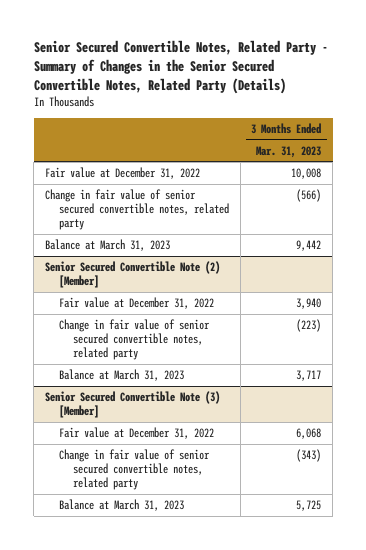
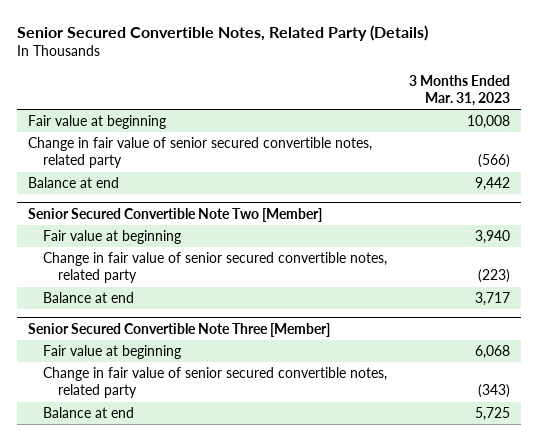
- Senior Secured Convertible Notes, Related Party - Summary of Changes in the Senior Secured Convertible Notes, Related Party (Details)
+ Senior Secured Convertible Notes, Related Party (Details)
- Fair value at December 31, 2022 | 10,008
+ Fair value at beginning | 10,008
- Balance at March 31, 2023 | 9,442
- Senior Secured Convertible Note (2) [Member]
- Fair value at December 31, 2022 | 3,940
+ Balance at end | 9,442
+ Senior Secured Convertible Note Two [Member]
+ Fair value at beginning | 3,940
- Balance at March 31, 2023 | 3,717
- Senior Secured Convertible Note (3) [Member]
- Fair value at December 31, 2022 | 6,068
+ Balance at end | 3,717
+ Senior Secured Convertible Note Three [Member]
+ Fair value at beginning | 6,068
- Balance at March 31, 2023 | 5,725
+ Balance at end | 5,725

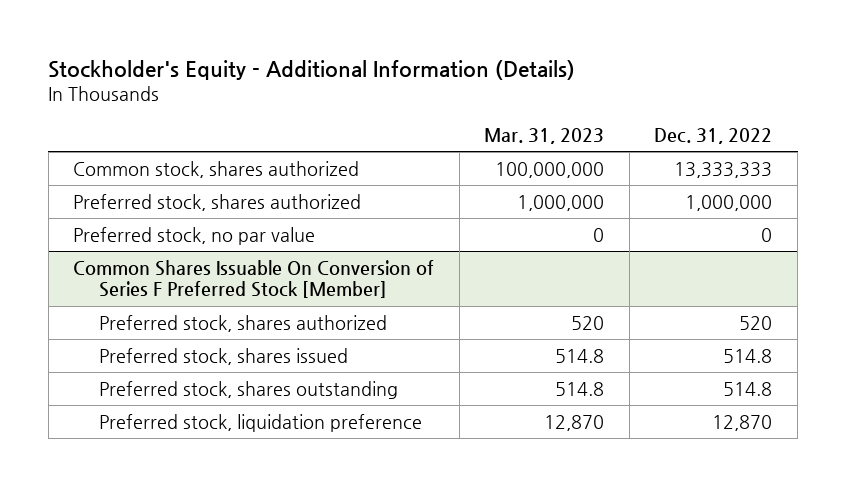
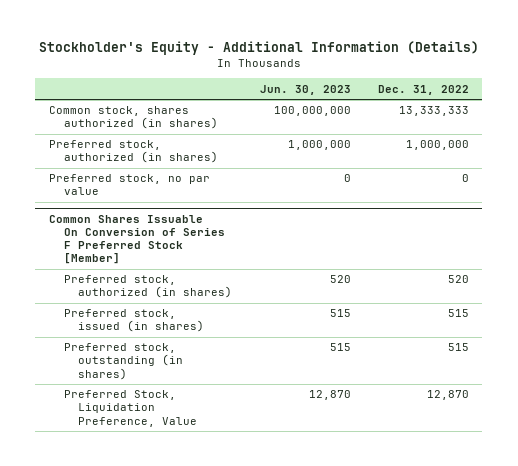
- | Mar. 31, 2023 | Dec. 31, 2022
+ | Jun. 30, 2023 | Dec. 31, 2022
- Common stock, shares authorized | 100,000,000 | 13,333,333
- Preferred stock, shares authorized | 1,000,000 | 1,000,000
+ Common stock, shares authorized (in shares) | 100,000,000 | 13,333,333
+ Preferred stock, authorized (in shares) | 1,000,000 | 1,000,000
@ Common Shares Issuable On Conversion of Series F Preferred Stock [Member]
- Preferred stock, shares authorized | 520 | 520
- Preferred stock, shares issued | 514.8 | 514.8
- Preferred stock, shares outstanding | 514.8 | 514.8
- Preferred stock, liquidation preference | 12,870 | 12,870
+ Preferred stock, authorized (in shares) | 520 | 520
+ Preferred stock, issued (in shares) | 515 | 515
+ Preferred stock, outstanding (in shares) | 515 | 515
+ Preferred Stock, Liquidation Preference, Value | 12,870 | 12,870

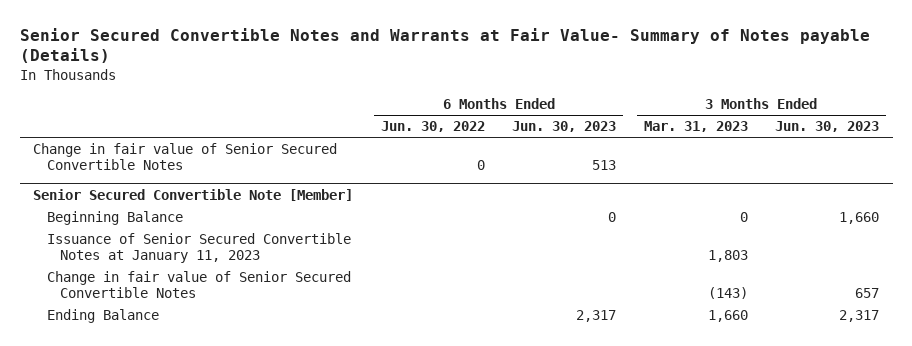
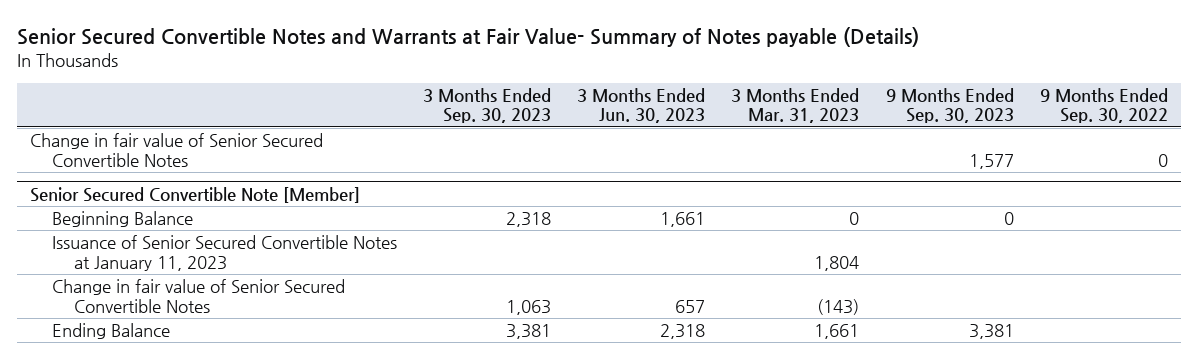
- | 6 Months Ended Jun. 30, 2022 | 6 Months Ended Jun. 30, 2023 | 3 Months Ended Mar. 31, 2023 | 3 Months Ended Jun. 30, 2023
+ | 3 Months Ended Sep. 30, 2023 | 3 Months Ended Jun. 30, 2023 | 3 Months Ended Mar. 31, 2023 | 9 Months Ended Sep. 30, 2023 | 9 Months Ended Sep. 30, 2022
@ Senior Secured Convertible Note [Member]
- Beginning Balance | | 0 | 0 | 1,660
- Issuance of Senior Secured Convertible Notes at January 11, 2023 | | | 1,803 |
+ Beginning Balance | 2,318 | 1,661 | 0 | 0 |
+ Issuance of Senior Secured Convertible Notes at January 11, 2023 | | | 1,804 | |
- Ending Balance | | 2,317 | 1,660 | 2,317
+ Ending Balance | 3,381 | 2,318 | 1,661 | 3,381 |

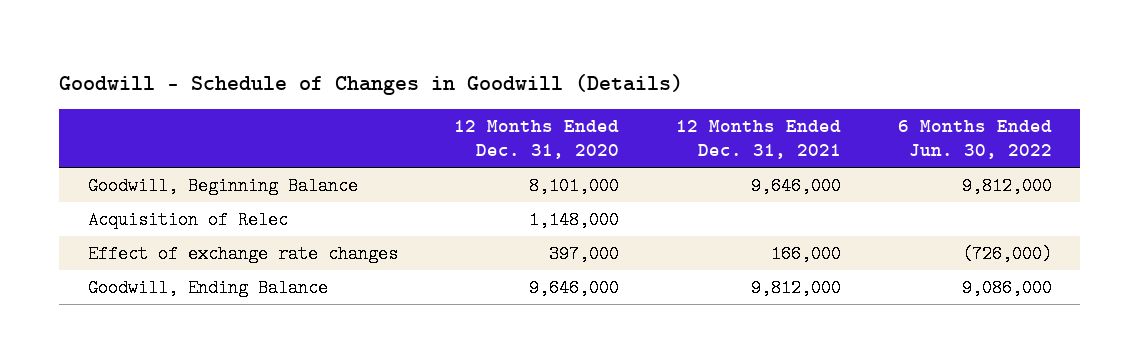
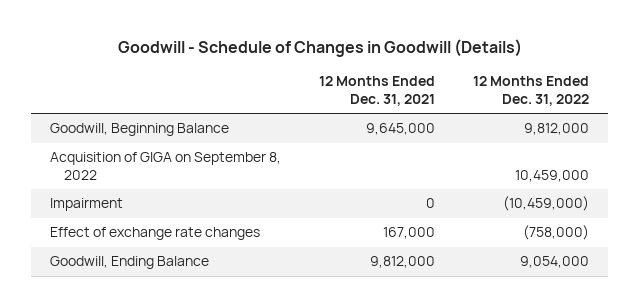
- | 12 Months Ended Dec. 31, 2020 | 12 Months Ended Dec. 31, 2021 | 6 Months Ended Jun. 30, 2022
+ | 12 Months Ended Dec. 31, 2021 | 12 Months Ended Dec. 31, 2022
- Goodwill, Beginning Balance | 8,101,000 | 9,646,000 | 9,812,000
- Acquisition of Relec | 1,148,000 | |
- Effect of exchange rate changes | 397,000 | 166,000 | (726,000)
+ Goodwill, Beginning Balance | 9,645,000 | 9,812,000
+ Acquisition of GIGA on September 8, 2022 | | 10,459,000
+ Impairment | 0 | (10,459,000)
+ Effect of exchange rate changes | 167,000 | (758,000)

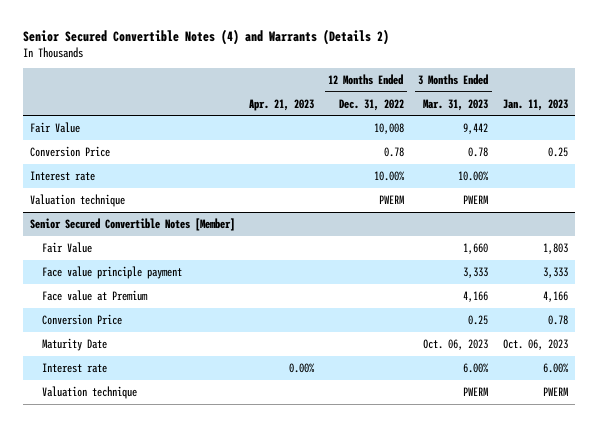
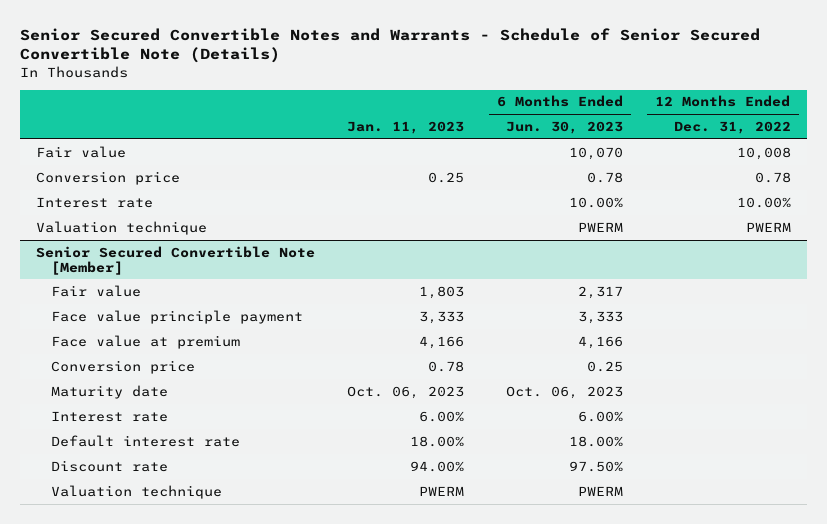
- Senior Secured Convertible Notes (4) and Warrants (Details 2)
+ Senior Secured Convertible Notes and Warrants - Schedule of Senior Secured Convertible Note (Details)
- | Apr. 21, 2023 | 12 Months Ended Dec. 31, 2022 | 3 Months Ended Mar. 31, 2023 | Jan. 11, 2023
+ | Jan. 11, 2023 | 6 Months Ended Jun. 30, 2023 | 12 Months Ended Dec. 31, 2022
- Fair Value | | 10,008 | 9,442 |
- Conversion Price | | 0.78 | 0.78 | 0.25
+ Fair value | | 10,070 | 10,008
+ Conversion price | 0.25 | 0.78 | 0.78
- Senior Secured Convertible Notes [Member]
- Fair Value | | | 1,660 | 1,803
+ Senior Secured Convertible Note [Member]
+ Fair value | 1,803 | 2,317 |
- Face value at Premium | | | 4,166 | 4,166
- Conversion Price | | | 0.25 | 0.78
- Maturity Date | | | Oct. 06, 2023 | Oct. 06, 2023
+ Face value at premium | 4,166 | 4,166 |
+ Conversion price | 0.78 | 0.25 |
+ Maturity date | Oct. 06, 2023 | Oct. 06, 2023 |
+ Default interest rate | 18.00% | 18.00% |
+ Discount rate | 94.00% | 97.50% |

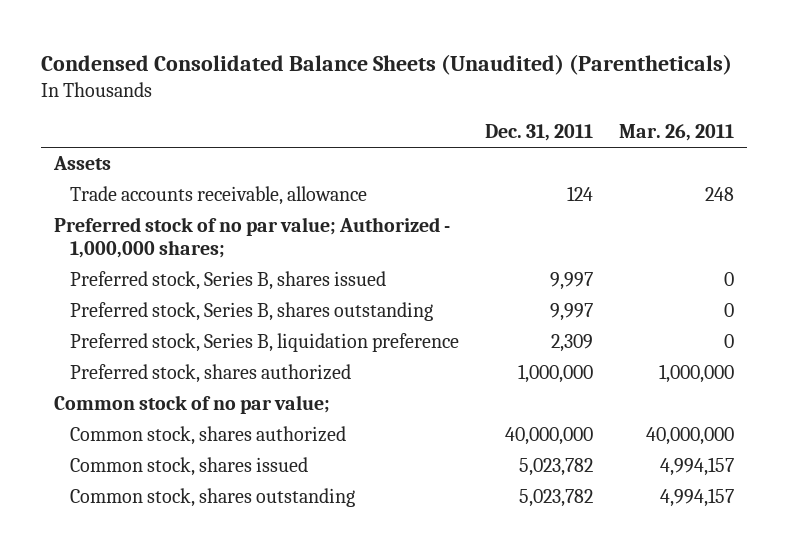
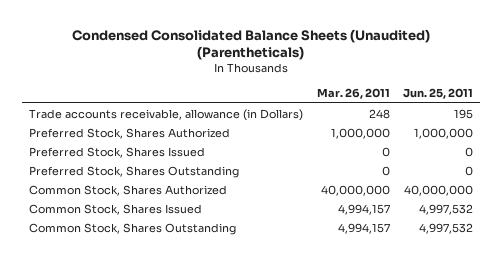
- | Dec. 31, 2011 | Mar. 26, 2011
+ | Mar. 26, 2011 | Jun. 25, 2011
- Assets
- Trade accounts receivable, allowance | 124 | 248
- Preferred stock of no par value; Authorized - 1,000,000 shares;
- Preferred stock, Series B, shares issued | 9,997 | 0
- Preferred stock, Series B, shares outstanding | 9,997 | 0
- Preferred stock, Series B, liquidation preference | 2,309 | 0
- Preferred stock, shares authorized | 1,000,000 | 1,000,000
- Common stock of no par value;
- Common stock, shares authorized | 40,000,000 | 40,000,000
- Common stock, shares issued | 5,023,782 | 4,994,157
- Common stock, shares outstanding | 5,023,782 | 4,994,157
+ Trade accounts receivable, allowance (in Dollars) | 248 | 195
+ Preferred Stock, Shares Authorized | 1,000,000 | 1,000,000
+ Preferred Stock, Shares Issued | 0 | 0
+ Preferred Stock, Shares Outstanding | 0 | 0
+ Common Stock, Shares Authorized | 40,000,000 | 40,000,000
+ Common Stock, Shares Issued | 4,994,157 | 4,997,532
+ Common Stock, Shares Outstanding | 4,994,157 | 4,997,532

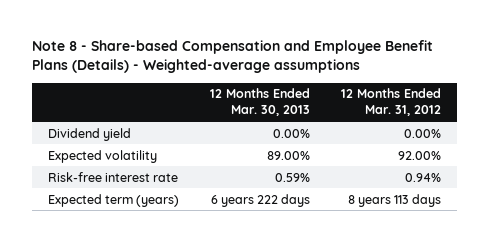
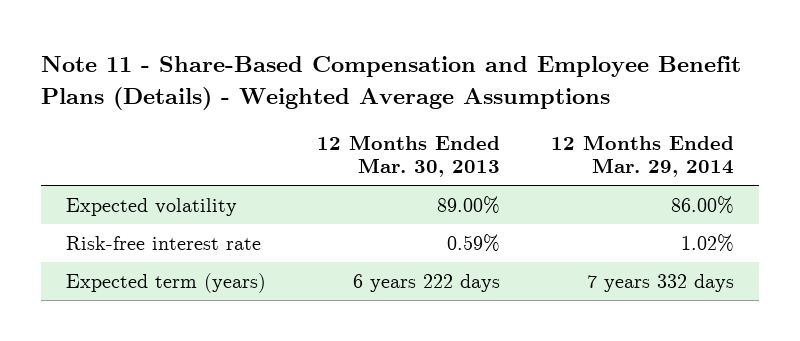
- Note 8 - Share-based Compensation and Employee Benefit Plans (Details) - Weighted-average assumptions
+ Note 11 - Share-Based Compensation and Employee Benefit Plans (Details) - Weighted Average Assumptions
- | 12 Months Ended Mar. 30, 2013 | 12 Months Ended Mar. 31, 2012
+ | 12 Months Ended Mar. 30, 2013 | 12 Months Ended Mar. 29, 2014
- Dividend yield | 0.00% | 0.00%

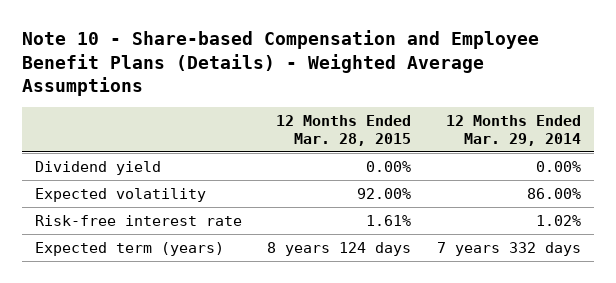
- Note 11 - Share-Based Compensation and Employee Benefit Plans (Details) - Weighted Average Assumptions
+ Note 10 - Share-based Compensation and Employee Benefit Plans (Details) - Weighted Average Assumptions
- | 12 Months Ended Mar. 30, 2013 | 12 Months Ended Mar. 29, 2014
+ | 12 Months Ended Mar. 28, 2015 | 12 Months Ended Mar. 29, 2014
+ Dividend yield | 0.00% | 0.00%

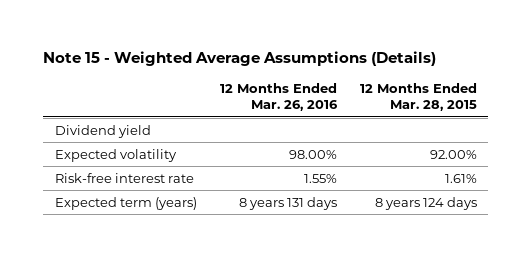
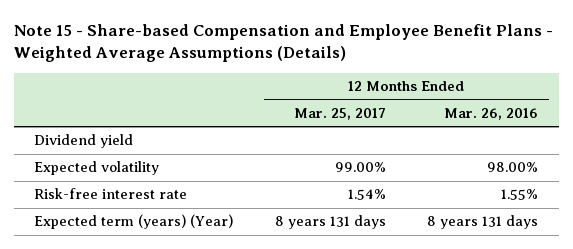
- Note 15 - Weighted Average Assumptions (Details)
+ Note 15 - Share-based Compensation and Employee Benefit Plans - Weighted Average Assumptions (Details)
- | 12 Months Ended Mar. 26, 2016 | 12 Months Ended Mar. 28, 2015
+ | 12 Months Ended Mar. 25, 2017 | 12 Months Ended Mar. 26, 2016
- Expected term (years) | 8 years 131 days | 8 years 124 days
+ Expected term (years) (Year) | 8 years 131 days | 8 years 131 days

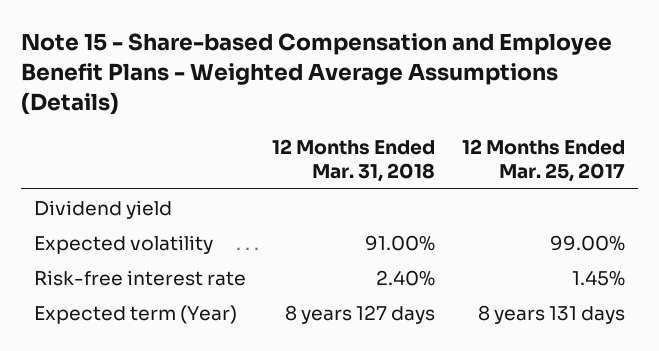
- | 12 Months Ended Mar. 25, 2017 | 12 Months Ended Mar. 26, 2016
+ | 12 Months Ended Mar. 31, 2018 | 12 Months Ended Mar. 25, 2017
- Risk-free interest rate | 1.54% | 1.55%
- Expected term (years) (Year) | 8 years 131 days | 8 years 131 days
+ Risk-free interest rate | 2.40% | 1.45%
+ Expected term (Year) | 8 years 127 days | 8 years 131 days

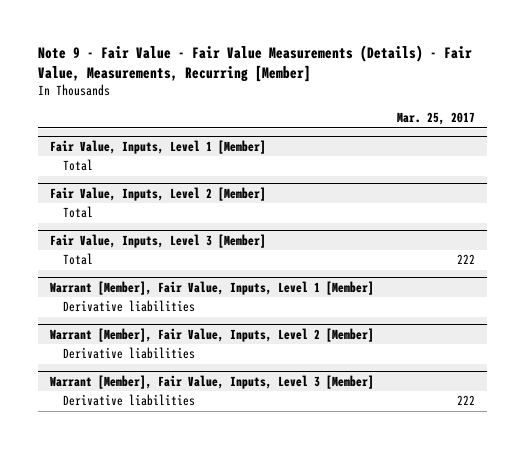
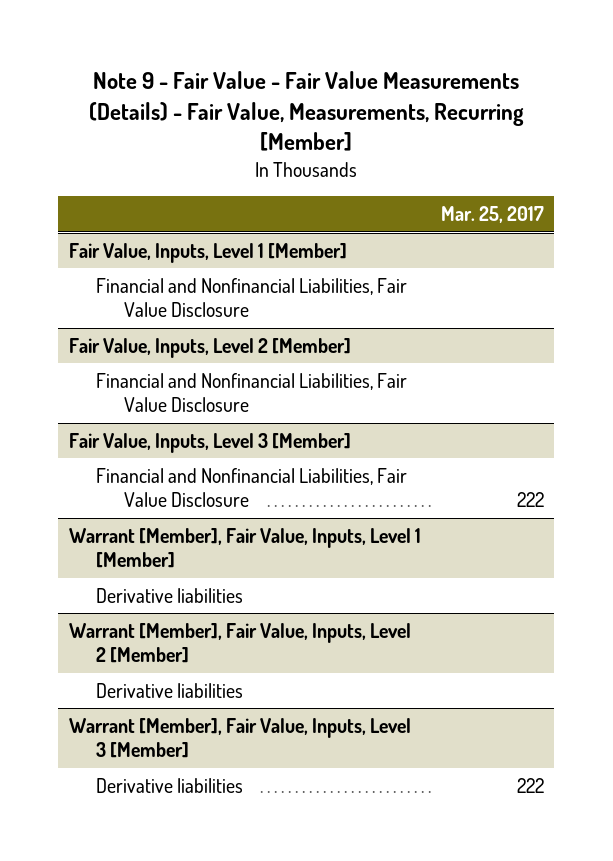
@ Fair Value, Inputs, Level 1 [Member]
- Total
+ Financial and Nonfinancial Liabilities, Fair Value Disclosure
@ Fair Value, Inputs, Level 2 [Member]
- Total
+ Financial and Nonfinancial Liabilities, Fair Value Disclosure
@ Fair Value, Inputs, Level 3 [Member]
- Total | 222
+ Financial and Nonfinancial Liabilities, Fair Value Disclosure | 222

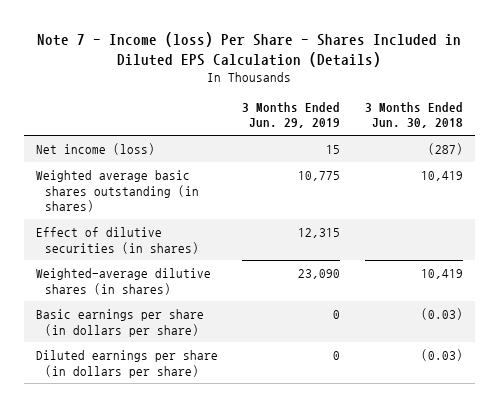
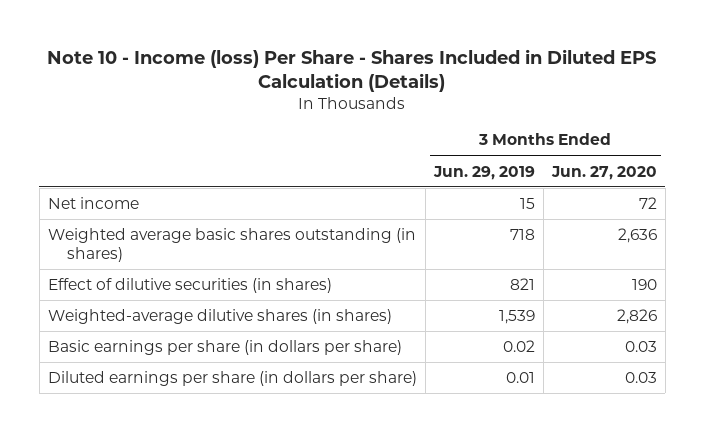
- Note 7 - Income (loss) Per Share - Shares Included in Diluted EPS Calculation (Details)
+ Note 10 - Income (loss) Per Share - Shares Included in Diluted EPS Calculation (Details)
- | 3 Months Ended Jun. 29, 2019 | 3 Months Ended Jun. 30, 2018
+ | 3 Months Ended Jun. 29, 2019 | 3 Months Ended Jun. 27, 2020
- Net income (loss) | 15 | (287)
- Weighted average basic shares outstanding (in shares) | 10,775 | 10,419
- Effect of dilutive securities (in shares) | 12,315 |
- Weighted-average dilutive shares (in shares) | 23,090 | 10,419
- Basic earnings per share (in dollars per share) | 0 | (0.03)
- Diluted earnings per share (in dollars per share) | 0 | (0.03)
+ Net income | 15 | 72
+ Weighted average basic shares outstanding (in shares) | 718 | 2,636
+ Effect of dilutive securities (in shares) | 821 | 190
+ Weighted-average dilutive shares (in shares) | 1,539 | 2,826
+ Basic earnings per share (in dollars per share) | 0.02 | 0.03
+ Diluted earnings per share (in dollars per share) | 0.01 | 0.03

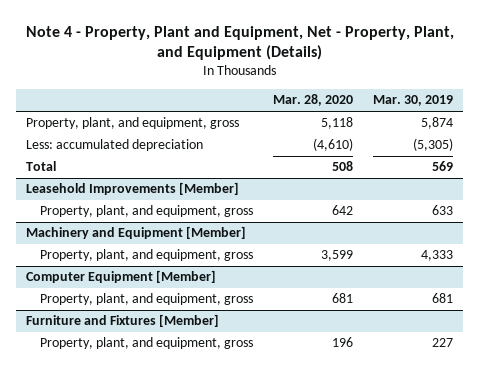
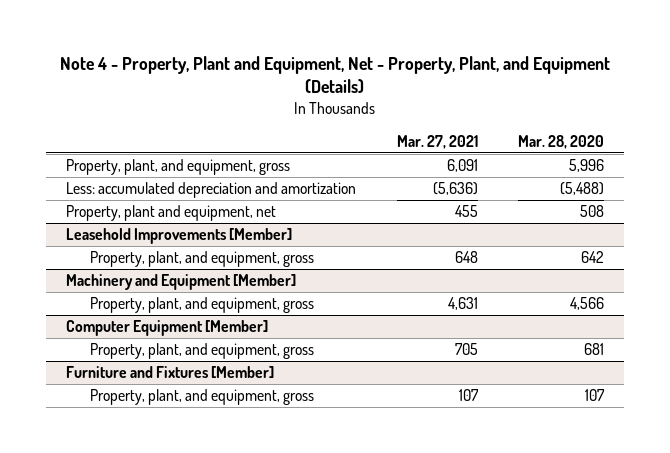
- | Mar. 28, 2020 | Mar. 30, 2019
+ | Mar. 27, 2021 | Mar. 28, 2020
- Property, plant, and equipment, gross | 5,118 | 5,874
- Less: accumulated depreciation | (4,610) | (5,305)
- Total | 508 | 569
+ Property, plant, and equipment, gross | 6,091 | 5,996
+ Less: accumulated depreciation and amortization | (5,636) | (5,488)
+ Property, plant and equipment, net | 455 | 508
@ Machinery and Equipment [Member]
- Property, plant, and equipment, gross | 3,599 | 4,333
+ Property, plant, and equipment, gross | 4,631 | 4,566
@ Furniture and Fixtures [Member]
- Property, plant, and equipment, gross | 196 | 227
+ Property, plant, and equipment, gross | 107 | 107

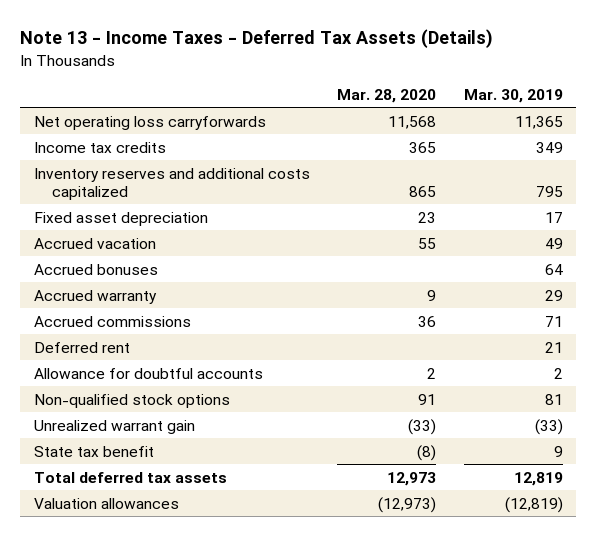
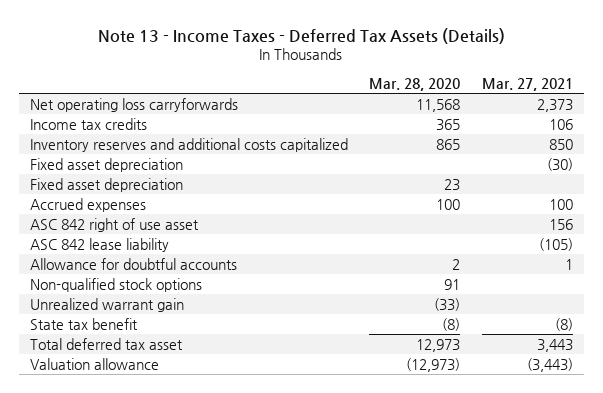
- | Mar. 28, 2020 | Mar. 30, 2019
+ | Mar. 28, 2020 | Mar. 27, 2021
+ Fixed asset depreciation | | (30)
- Accrued vacation | 55 | 49
- Accrued bonuses | | 64
- Accrued warranty | 9 | 29
- Accrued commissions | 36 | 71
- Deferred rent | | 21
+ Accrued expenses | 100 | 100
+ ASC 842 right of use asset | | 156
+ ASC 842 lease liability | | (105)
- Total deferred tax assets | 12,973 | 12,819
- Valuation allowances | (12,973) | (12,819)
+ Total deferred tax asset | 12,973 | 3,443
+ Valuation allowance | (12,973) | (3,443)

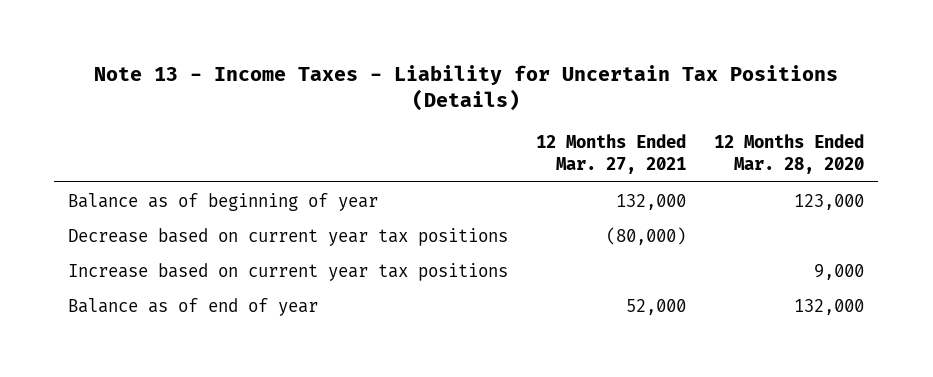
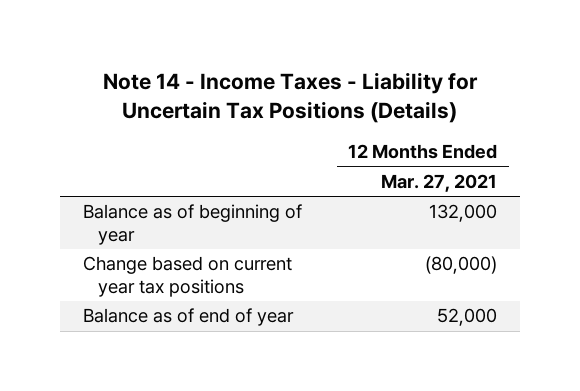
- Note 13 - Income Taxes - Liability for Uncertain Tax Positions (Details)
+ Note 14 - Income Taxes - Liability for Uncertain Tax Positions (Details)
- | 12 Months Ended Mar. 27, 2021 | 12 Months Ended Mar. 28, 2020
+ | 12 Months Ended Mar. 27, 2021
- Decrease based on current year tax positions | (80,000) |
- Increase based on current year tax positions | | 9,000
+ Change based on current year tax positions | (80,000)

